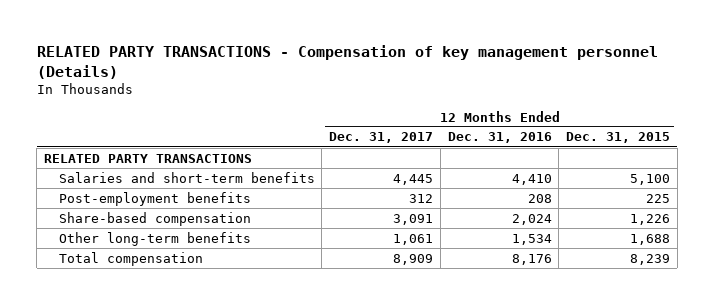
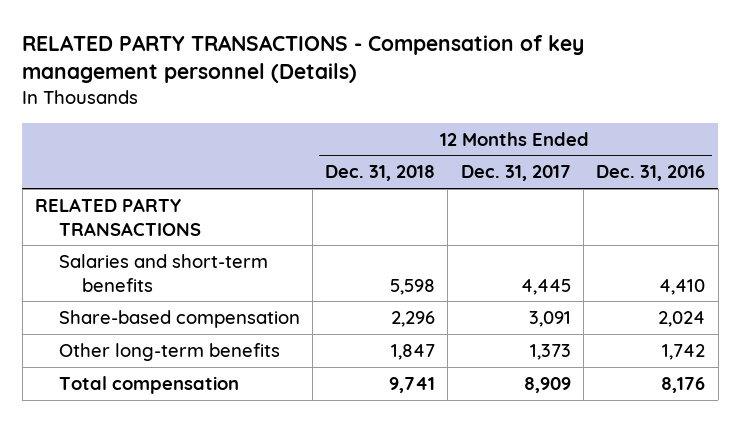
- | 12 Months Ended Dec. 31, 2017 | 12 Months Ended Dec. 31, 2016 | 12 Months Ended Dec. 31, 2015
+ | 12 Months Ended Dec. 31, 2018 | 12 Months Ended Dec. 31, 2017 | 12 Months Ended Dec. 31, 2016
- Post-employment benefits | 312 | 208 | 225
- Other long-term benefits | 1,061 | 1,534 | 1,688
+ Other long-term benefits | 1,847 | 1,373 | 1,742

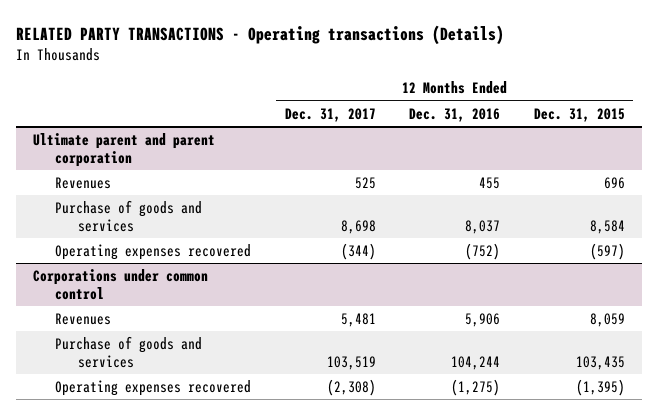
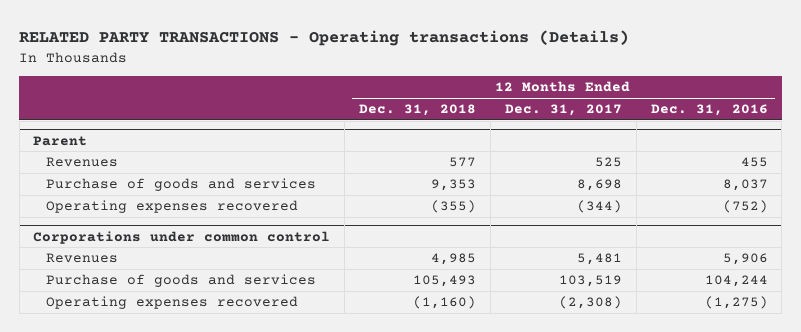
- | 12 Months Ended Dec. 31, 2017 | 12 Months Ended Dec. 31, 2016 | 12 Months Ended Dec. 31, 2015
+ | 12 Months Ended Dec. 31, 2018 | 12 Months Ended Dec. 31, 2017 | 12 Months Ended Dec. 31, 2016
- Ultimate parent and parent corporation
+ Parent

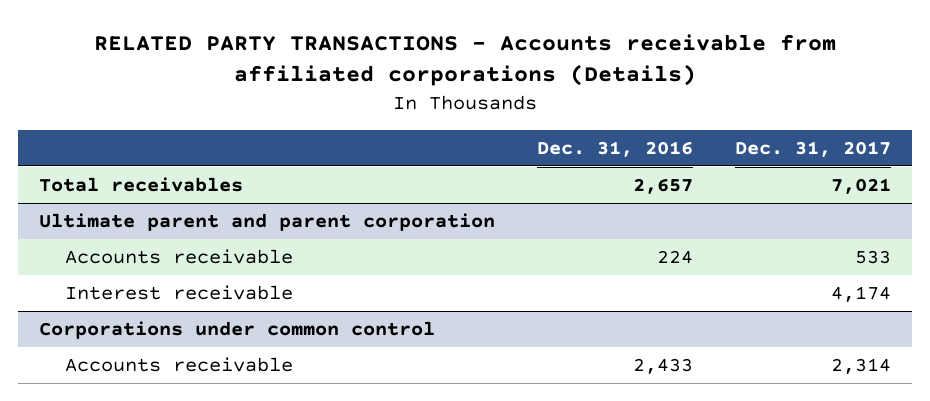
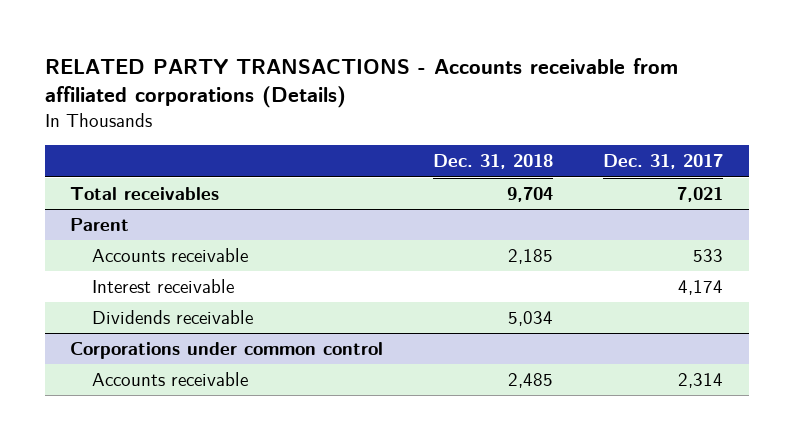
- | Dec. 31, 2016 | Dec. 31, 2017
+ | Dec. 31, 2018 | Dec. 31, 2017
- Ultimate parent and parent corporation
+ Parent
+ Dividends receivable | 5,034 |

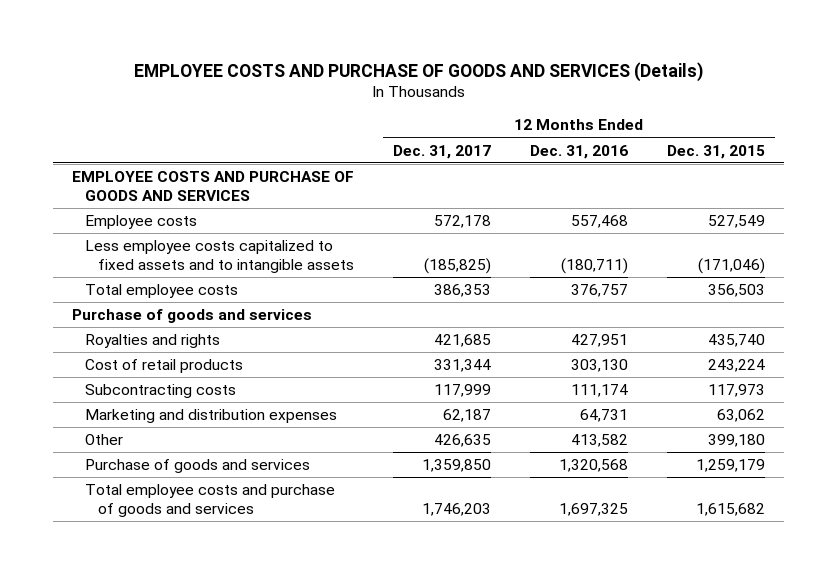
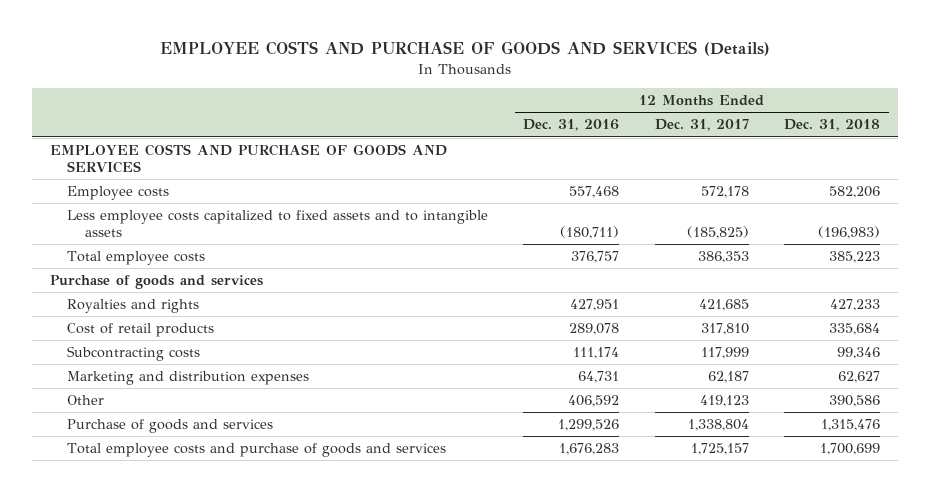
- | 12 Months Ended Dec. 31, 2017 | 12 Months Ended Dec. 31, 2016 | 12 Months Ended Dec. 31, 2015
+ | 12 Months Ended Dec. 31, 2016 | 12 Months Ended Dec. 31, 2017 | 12 Months Ended Dec. 31, 2018
- Cost of retail products | 331,344 | 303,130 | 243,224
+ Cost of retail products | 289,078 | 317,810 | 335,684
- Other | 426,635 | 413,582 | 399,180
- Purchase of goods and services | 1,359,850 | 1,320,568 | 1,259,179
- Total employee costs and purchase of goods and services | 1,746,203 | 1,697,325 | 1,615,682
+ Other | 406,592 | 419,123 | 390,586
+ Purchase of goods and services | 1,299,526 | 1,338,804 | 1,315,476
+ Total employee costs and purchase of goods and services | 1,676,283 | 1,725,157 | 1,700,699

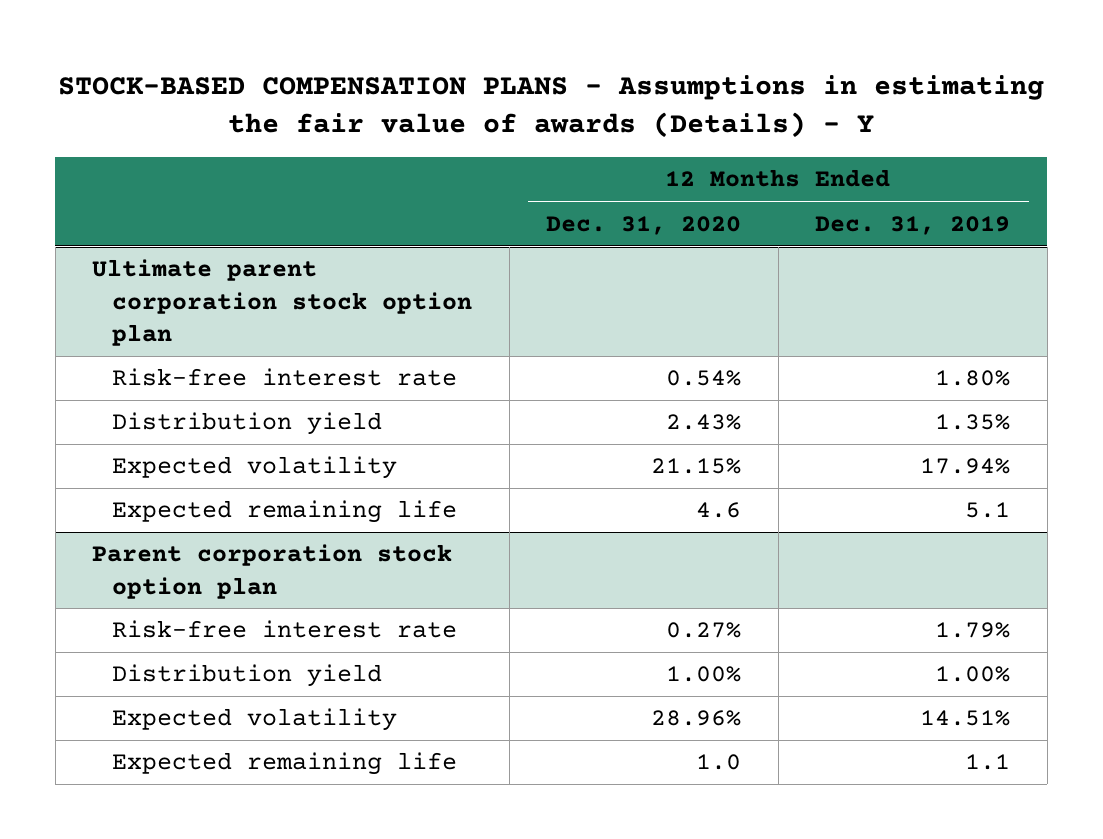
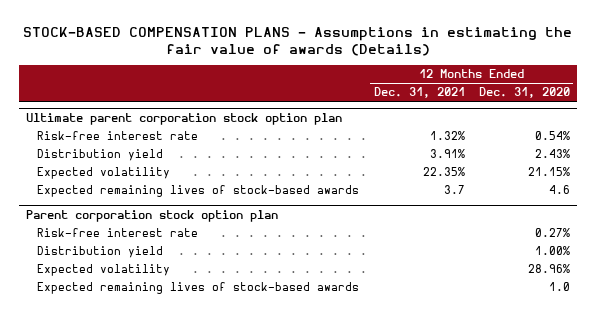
- STOCK-BASED COMPENSATION PLANS - Assumptions in estimating the fair value of awards (Details) - Y
+ STOCK-BASED COMPENSATION PLANS - Assumptions in estimating the fair value of awards (Details)
- | 12 Months Ended Dec. 31, 2020 | 12 Months Ended Dec. 31, 2019
+ | 12 Months Ended Dec. 31, 2021 | 12 Months Ended Dec. 31, 2020
@ Ultimate parent corporation stock option plan
- Expected remaining life | 4.6 | 5.1
+ Expected remaining lives of stock-based awards | 3.7 | 4.6
@ Parent corporation stock option plan
- Expected remaining life | 1.0 | 1.1
+ Expected remaining lives of stock-based awards | | 1.0

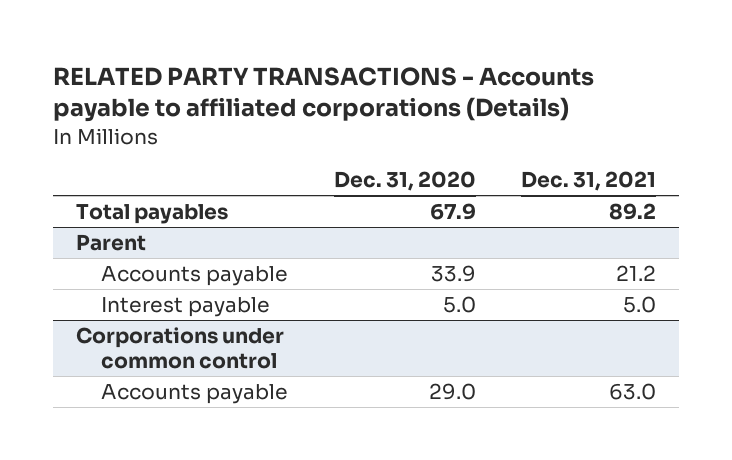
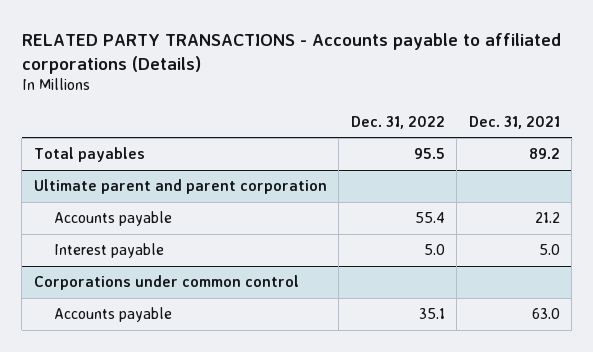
- | Dec. 31, 2020 | Dec. 31, 2021
+ | Dec. 31, 2022 | Dec. 31, 2021
- Parent
+ Ultimate parent and parent corporation

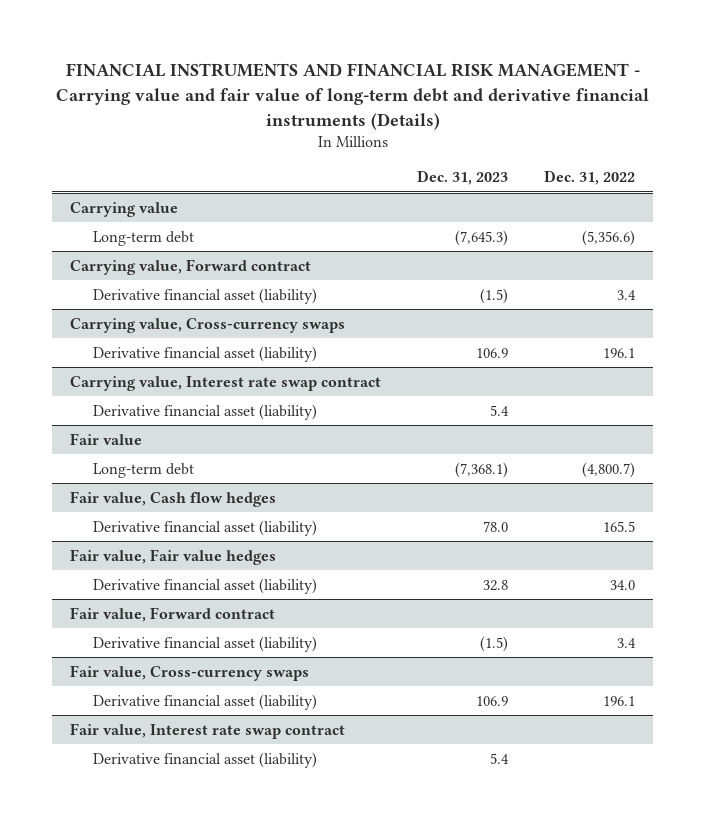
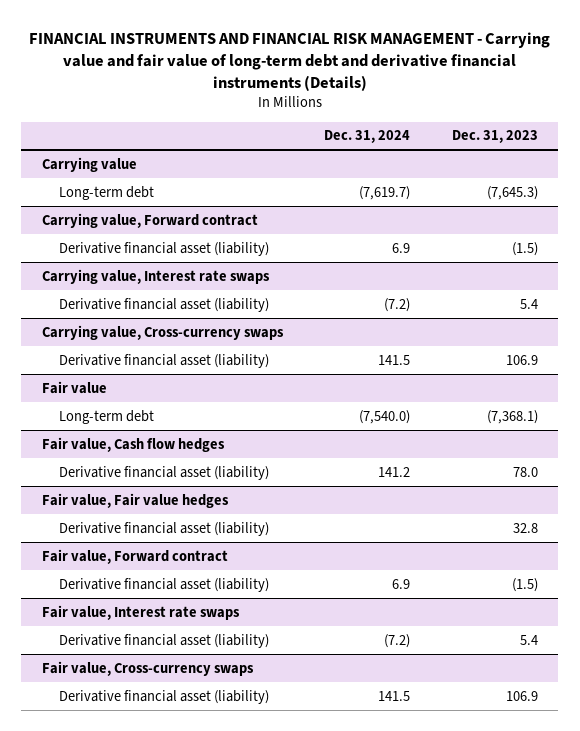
- | Dec. 31, 2023 | Dec. 31, 2022
+ | Dec. 31, 2024 | Dec. 31, 2023
+ Carrying value, Interest rate swaps
+ Derivative financial asset (liability) | (7.2) | 5.4
- Carrying value, Interest rate swap contract
- Derivative financial asset (liability) | 5.4 |
+ Fair value, Interest rate swaps
+ Derivative financial asset (liability) | (7.2) | 5.4
- Fair value, Interest rate swap contract
- Derivative financial asset (liability) | 5.4 |

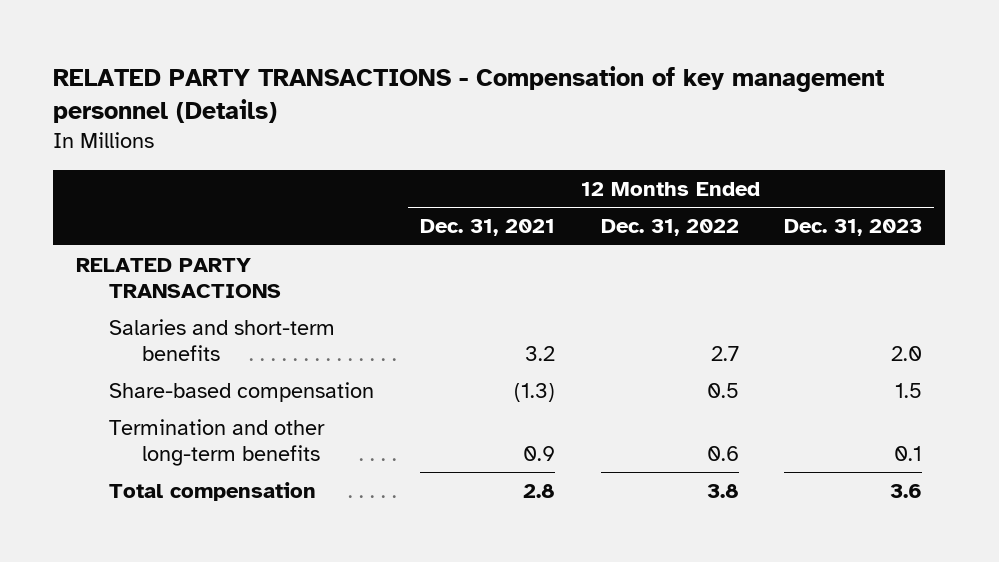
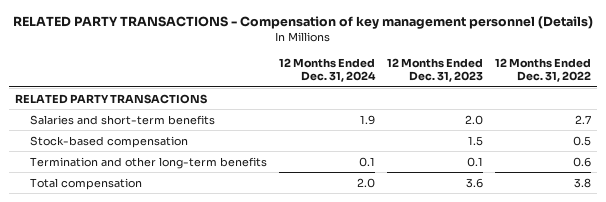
- | 12 Months Ended Dec. 31, 2021 | 12 Months Ended Dec. 31, 2022 | 12 Months Ended Dec. 31, 2023
+ | 12 Months Ended Dec. 31, 2024 | 12 Months Ended Dec. 31, 2023 | 12 Months Ended Dec. 31, 2022
- Share-based compensation | (1.3) | 0.5 | 1.5
+ Stock-based compensation | | 1.5 | 0.5

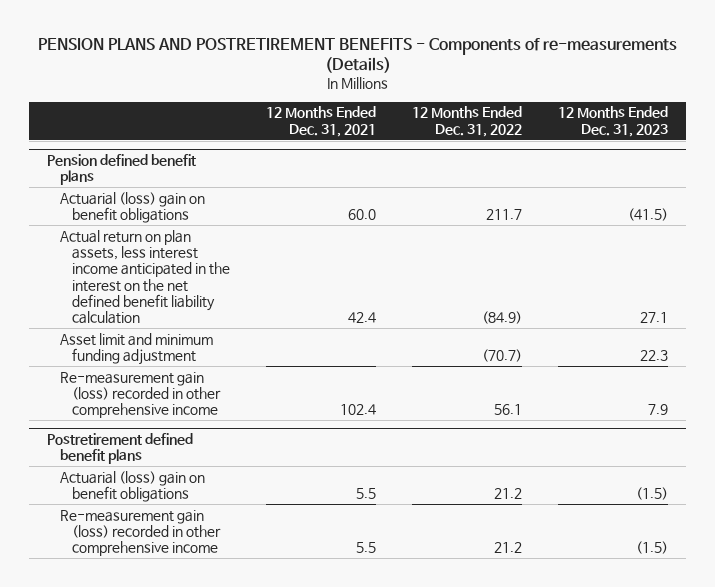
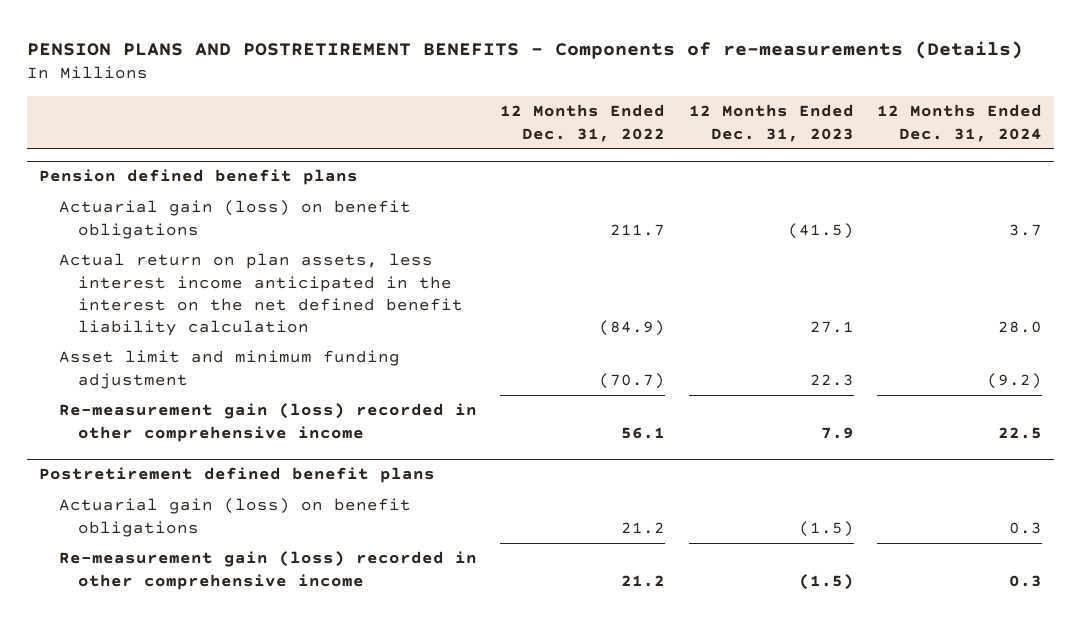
- | 12 Months Ended Dec. 31, 2021 | 12 Months Ended Dec. 31, 2022 | 12 Months Ended Dec. 31, 2023
+ | 12 Months Ended Dec. 31, 2022 | 12 Months Ended Dec. 31, 2023 | 12 Months Ended Dec. 31, 2024
@ Pension defined benefit plans
- Actuarial (loss) gain on benefit obligations | 60.0 | 211.7 | (41.5)
+ Actuarial gain (loss) on benefit obligations | 211.7 | (41.5) | 3.7
@ Postretirement defined benefit plans
- Actuarial (loss) gain on benefit obligations | 5.5 | 21.2 | (1.5)
+ Actuarial gain (loss) on benefit obligations | 21.2 | (1.5) | 0.3

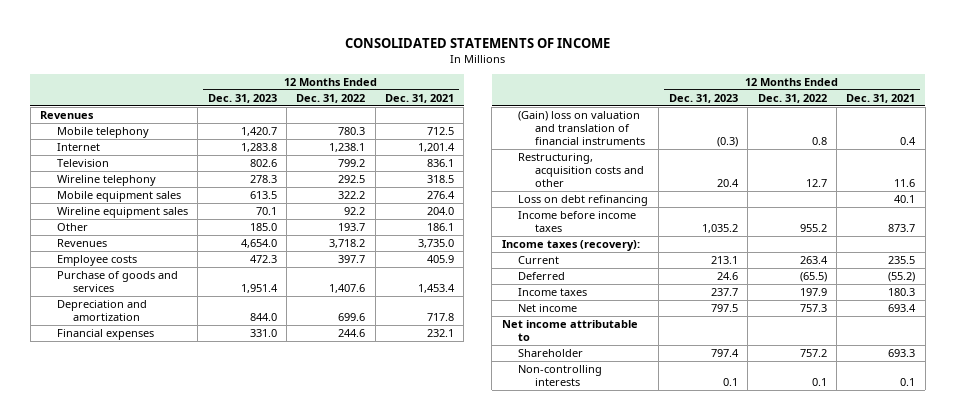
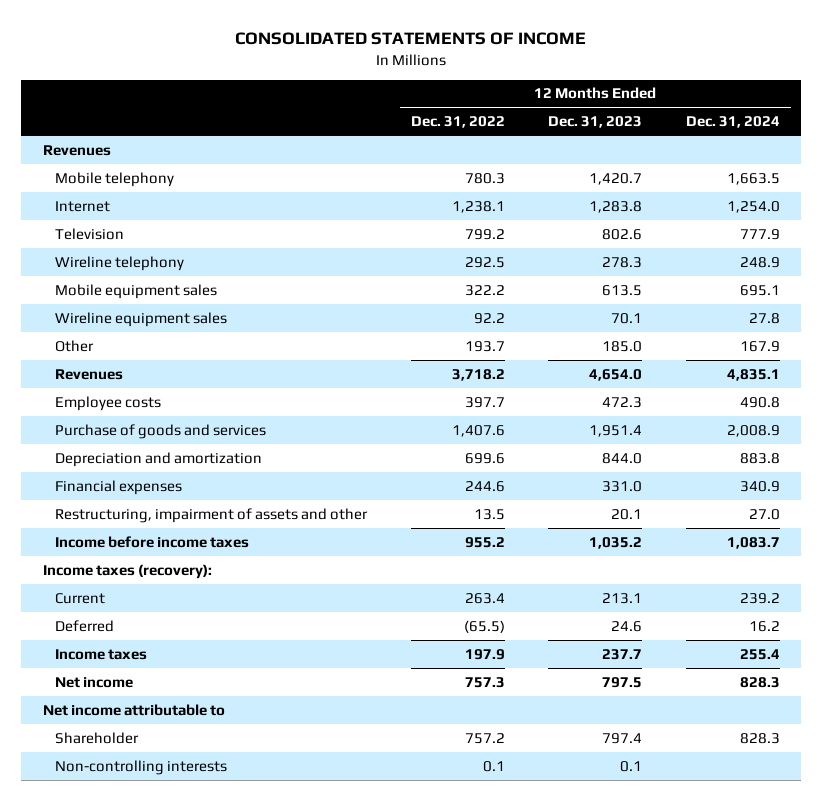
- | 12 Months Ended Dec. 31, 2023 | 12 Months Ended Dec. 31, 2022 | 12 Months Ended Dec. 31, 2021
+ | 12 Months Ended Dec. 31, 2022 | 12 Months Ended Dec. 31, 2023 | 12 Months Ended Dec. 31, 2024
- (Gain) loss on valuation and translation of financial instruments | (0.3) | 0.8 | 0.4
- Restructuring, acquisition costs and other | 20.4 | 12.7 | 11.6
- Loss on debt refinancing | | | 40.1
+ Restructuring, impairment of assets and other | 13.5 | 20.1 | 27.0

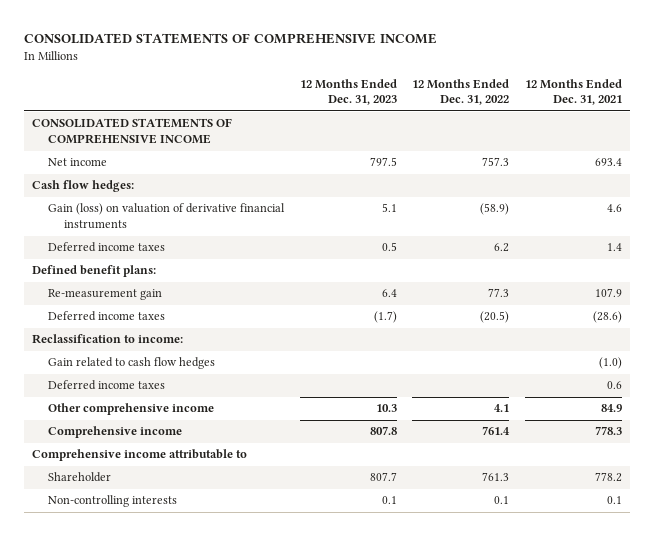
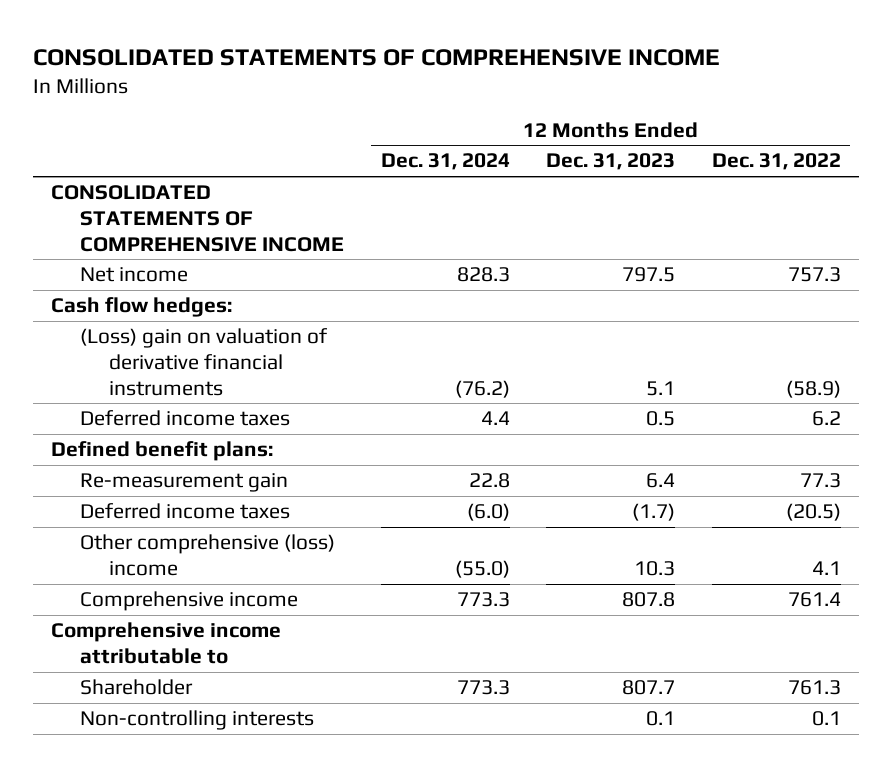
- | 12 Months Ended Dec. 31, 2023 | 12 Months Ended Dec. 31, 2022 | 12 Months Ended Dec. 31, 2021
+ | 12 Months Ended Dec. 31, 2024 | 12 Months Ended Dec. 31, 2023 | 12 Months Ended Dec. 31, 2022
- Gain (loss) on valuation of derivative financial instruments | 5.1 | (58.9) | 4.6
+ (Loss) gain on valuation of derivative financial instruments | (76.2) | 5.1 | (58.9)
- Reclassification to income:
- Gain related to cash flow hedges | | | (1.0)
- Deferred income taxes | | | 0.6
- Other comprehensive income | 10.3 | 4.1 | 84.9
+ Other comprehensive (loss) income | (55.0) | 10.3 | 4.1

